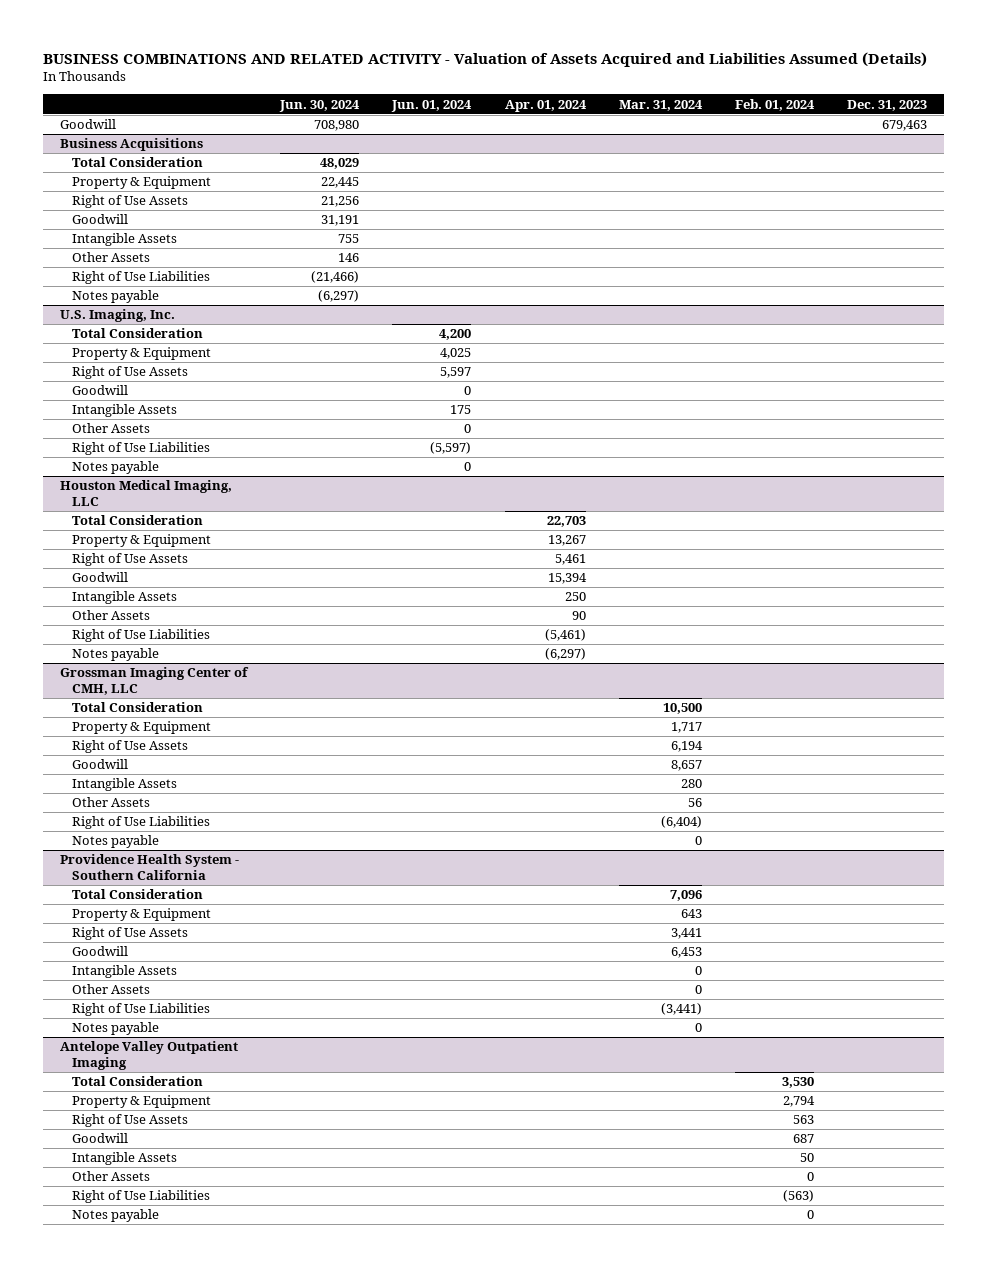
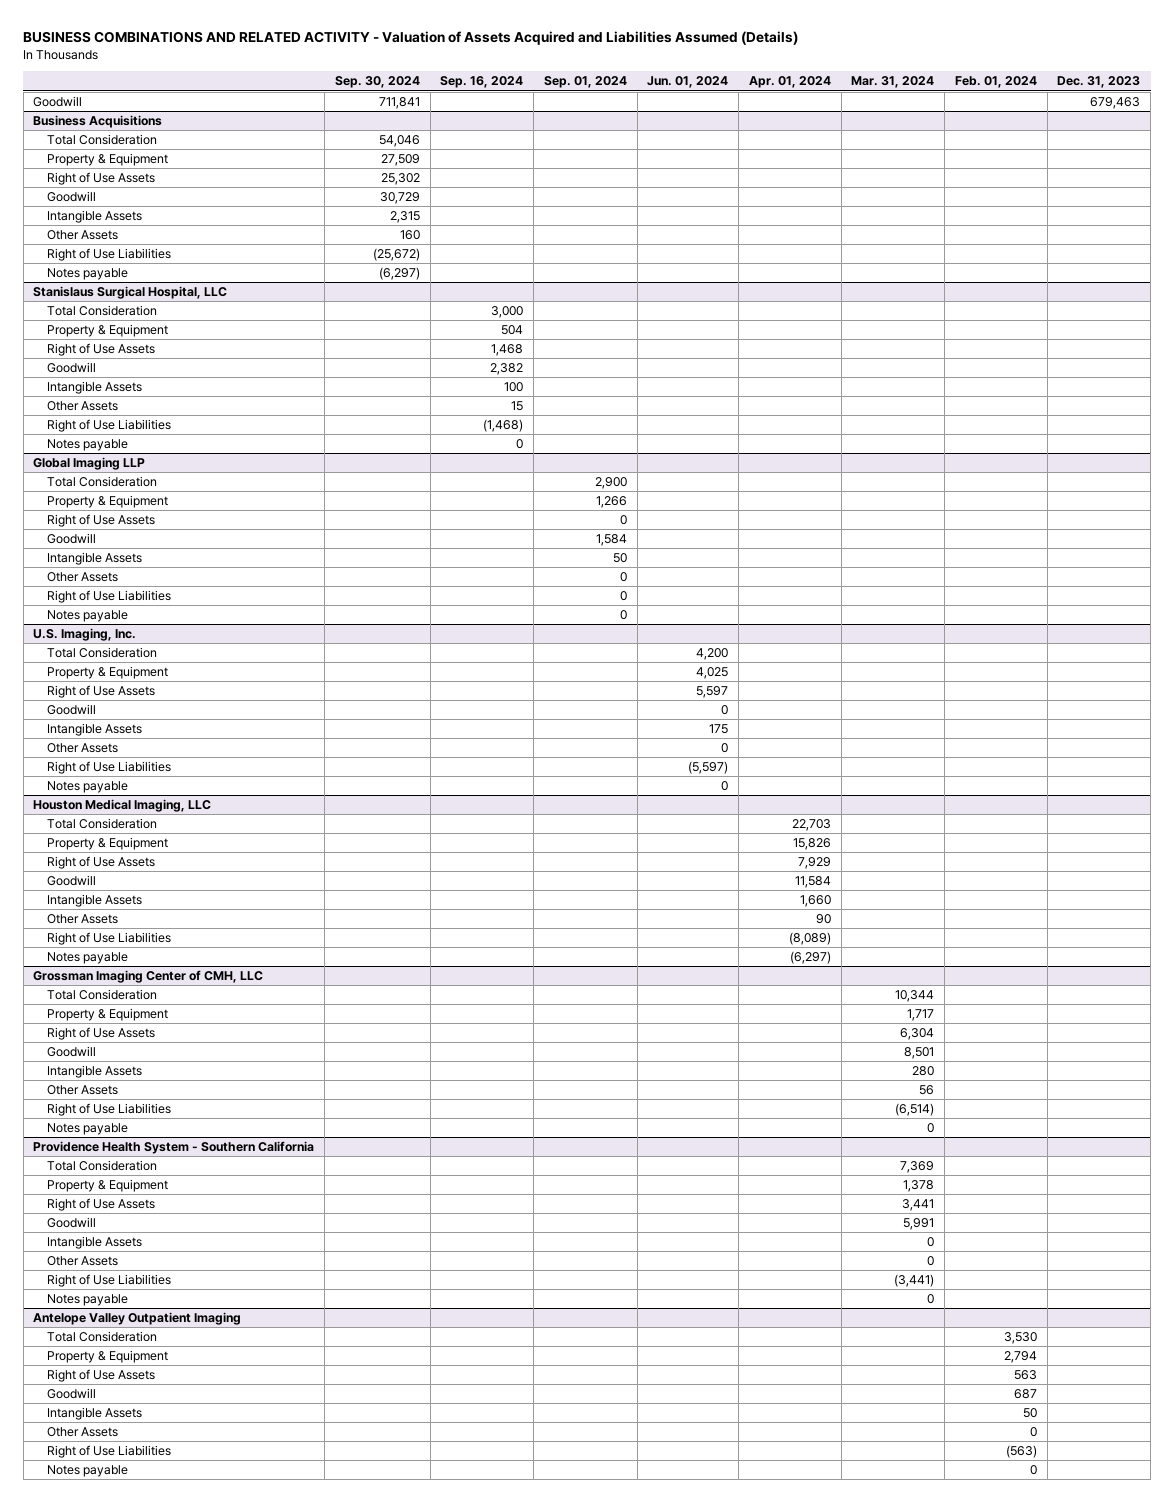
- | Jun. 30, 2024 | Jun. 01, 2024 | Apr. 01, 2024 | Mar. 31, 2024 | Feb. 01, 2024 | Dec. 31, 2023
+ | Sep. 30, 2024 | Sep. 16, 2024 | Sep. 01, 2024 | Jun. 01, 2024 | Apr. 01, 2024 | Mar. 31, 2024 | Feb. 01, 2024 | Dec. 31, 2023
+ Stanislaus Surgical Hospital, LLC
+ Total Consideration | | 3,000 | | | | | |
+ Property & Equipment | | 504 | | | | | |
+ Right of Use Assets | | 1,468 | | | | | |
+ Goodwill | | 2,382 | | | | | |
+ Intangible Assets | | 100 | | | | | |
+ Other Assets | | 15 | | | | | |
+ Right of Use Liabilities | | (1,468) | | | | | |
+ Notes payable | | 0 | | | | | |
+ Global Imaging LLP
+ Total Consideration | | | 2,900 | | | | |
+ Property & Equipment | | | 1,266 | | | | |
+ Right of Use Assets | | | 0 | | | | |
+ Goodwill | | | 1,584 | | | | |
+ Intangible Assets | | | 50 | | | | |
+ Other Assets | | | 0 | | | | |
+ Right of Use Liabilities | | | 0 | | | | |
+ Notes payable | | | 0 | | | | |
@ Houston Medical Imaging, LLC
- Property & Equipment | | | 13,267 | | |
- Right of Use Assets | | | 5,461 | | |
- Goodwill | | | 15,394 | | |
- Intangible Assets | | | 250 | | |
+ Property & Equipment | | | | | 15,826 | | |
+ Right of Use Assets | | | | | 7,929 | | |
+ Goodwill | | | | | 11,584 | | |
+ Intangible Assets | | | | | 1,660 | | |
- Right of Use Liabilities | | | (5,461) | | |
+ Right of Use Liabilities | | | | | (8,089) | | |
@ Grossman Imaging Center of CMH, LLC
- Total Consideration | | | | 10,500 | |
+ Total Consideration | | | | | | 10,344 | |
- Right of Use Assets | | | | 6,194 | |
- Goodwill | | | | 8,657 | |
+ Right of Use Assets | | | | | | 6,304 | |
+ Goodwill | | | | | | 8,501 | |
- Right of Use Liabilities | | | | (6,404) | |
+ Right of Use Liabilities | | | | | | (6,514) | |
@ Providence Health System - Southern California
- Total Consideration | | | | 7,096 | |
- Property & Equipment | | | | 643 | |
+ Total Consideration | | | | | | 7,369 | |
+ Property & Equipment | | | | | | 1,378 | |
- Goodwill | | | | 6,453 | |
+ Goodwill | | | | | | 5,991 | |

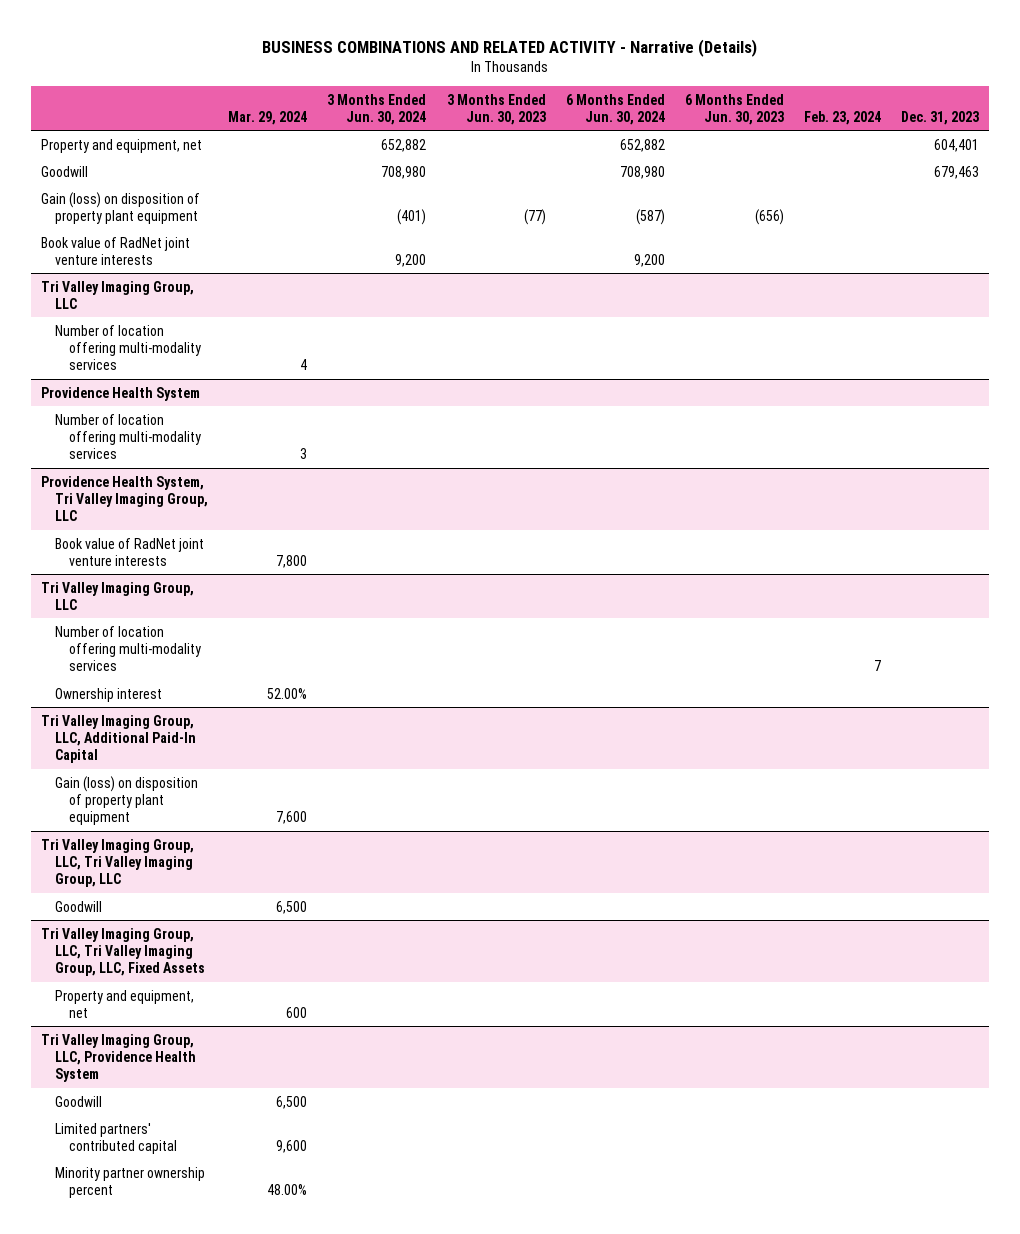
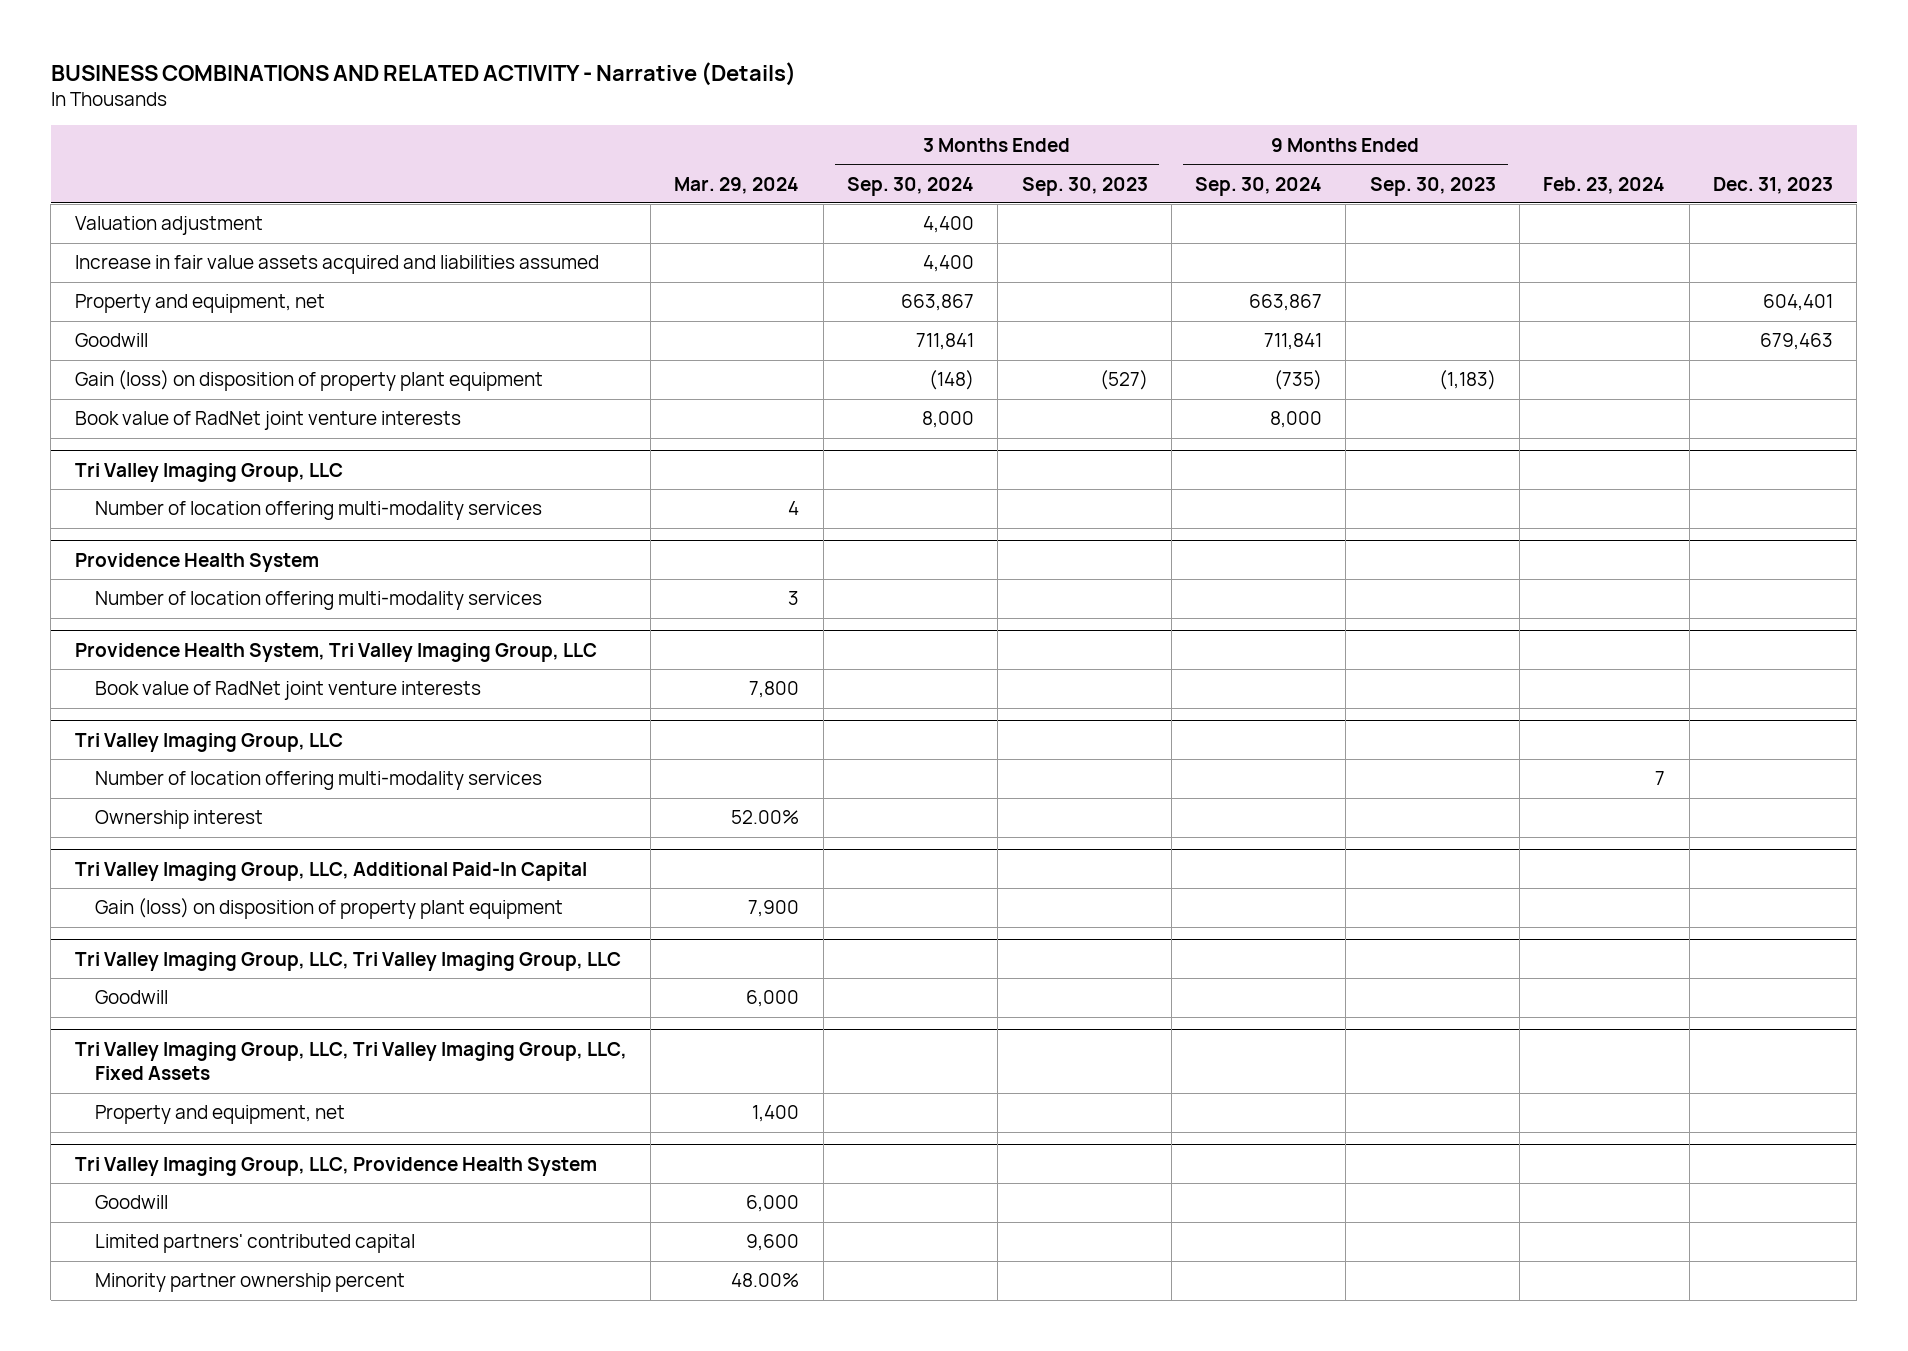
- | Mar. 29, 2024 | 3 Months Ended Jun. 30, 2024 | 3 Months Ended Jun. 30, 2023 | 6 Months Ended Jun. 30, 2024 | 6 Months Ended Jun. 30, 2023 | Feb. 23, 2024 | Dec. 31, 2023
+ | Mar. 29, 2024 | 3 Months Ended Sep. 30, 2024 | 3 Months Ended Sep. 30, 2023 | 9 Months Ended Sep. 30, 2024 | 9 Months Ended Sep. 30, 2023 | Feb. 23, 2024 | Dec. 31, 2023
+ Valuation adjustment | | 4,400 | | | | |
+ Increase in fair value assets acquired and liabilities assumed | | 4,400 | | | | |
@ Tri Valley Imaging Group, LLC, Additional Paid-In Capital
- Gain (loss) on disposition of property plant equipment | 7,600 | | | | | |
+ Gain (loss) on disposition of property plant equipment | 7,900 | | | | | |
@ Tri Valley Imaging Group, LLC, Tri Valley Imaging Group, LLC
- Goodwill | 6,500 | | | | | |
+ Goodwill | 6,000 | | | | | |
@ Tri Valley Imaging Group, LLC, Tri Valley Imaging Group, LLC, Fixed Assets
- Property and equipment, net | 600 | | | | | |
+ Property and equipment, net | 1,400 | | | | | |
@ Tri Valley Imaging Group, LLC, Providence Health System
- Goodwill | 6,500 | | | | | |
+ Goodwill | 6,000 | | | | | |

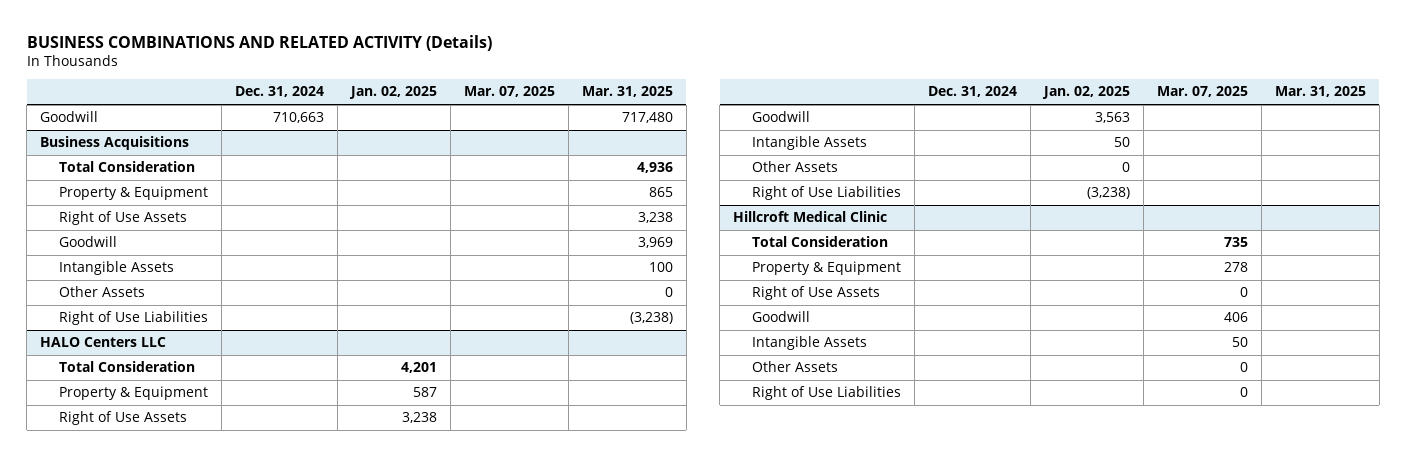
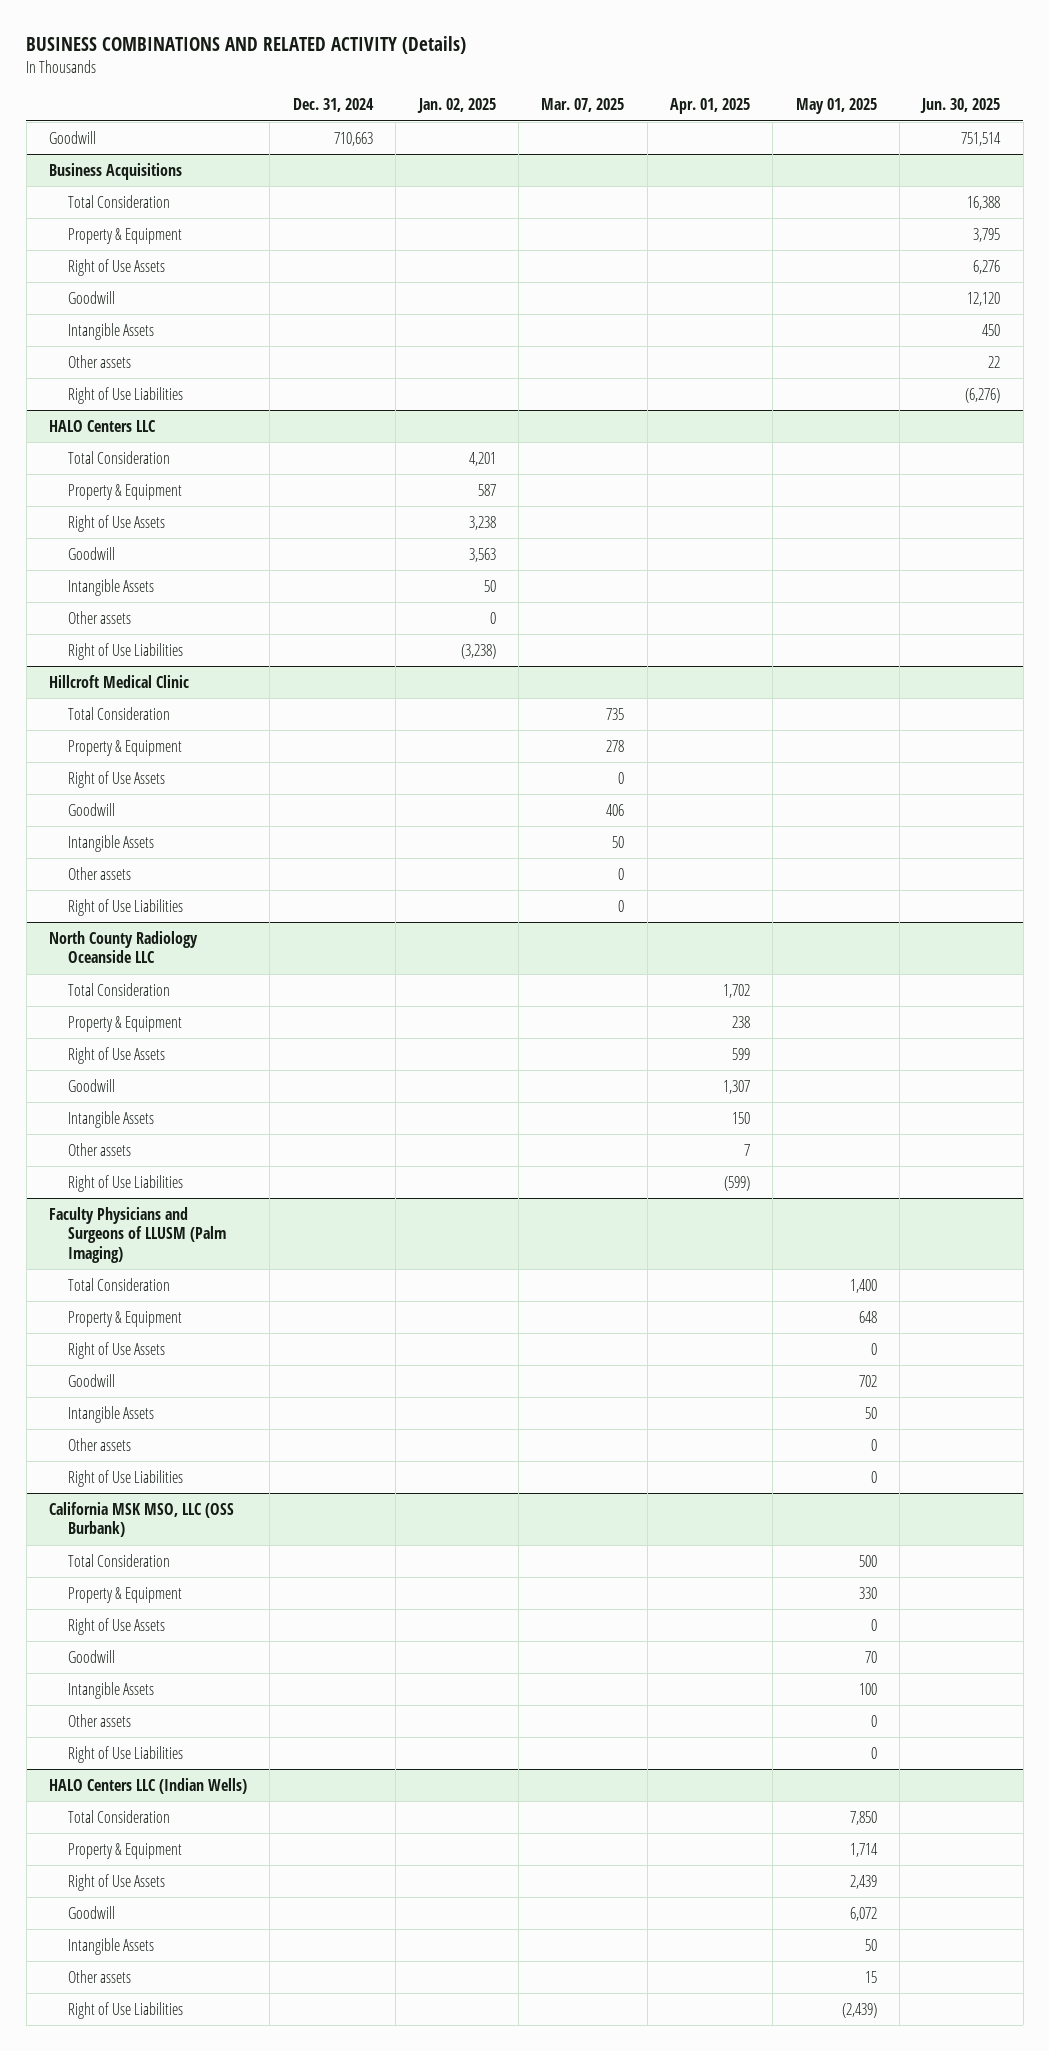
- | Dec. 31, 2024 | Jan. 02, 2025 | Mar. 07, 2025 | Mar. 31, 2025
+ | Dec. 31, 2024 | Jan. 02, 2025 | Mar. 07, 2025 | Apr. 01, 2025 | May 01, 2025 | Jun. 30, 2025
@ Business Acquisitions
- Other Assets | | | | 0
+ Other assets | | | | | | 22
@ HALO Centers LLC
- Other Assets | | 0 | |
+ Other assets | | 0 | | | |
@ Hillcroft Medical Clinic
- Other Assets | | | 0 |
+ Other assets | | | 0 | | |
+ North County Radiology Oceanside LLC
+ Total Consideration | | | | 1,702 | |
+ Property & Equipment | | | | 238 | |
+ Right of Use Assets | | | | 599 | |
+ Goodwill | | | | 1,307 | |
+ Intangible Assets | | | | 150 | |
+ Other assets | | | | 7 | |
+ Right of Use Liabilities | | | | (599) | |
+ Faculty Physicians and Surgeons of LLUSM (Palm Imaging)
+ Total Consideration | | | | | 1,400 |
+ Property & Equipment | | | | | 648 |
+ Right of Use Assets | | | | | 0 |
+ Goodwill | | | | | 702 |
+ Intangible Assets | | | | | 50 |
+ Other assets | | | | | 0 |
+ Right of Use Liabilities | | | | | 0 |
+ California MSK MSO, LLC (OSS Burbank)
+ Total Consideration | | | | | 500 |
+ Property & Equipment | | | | | 330 |
+ Right of Use Assets | | | | | 0 |
+ Goodwill | | | | | 70 |
+ Intangible Assets | | | | | 100 |
+ Other assets | | | | | 0 |
+ Right of Use Liabilities | | | | | 0 |
+ HALO Centers LLC (Indian Wells)
+ Total Consideration | | | | | 7,850 |
+ Property & Equipment | | | | | 1,714 |
+ Right of Use Assets | | | | | 2,439 |
+ Goodwill | | | | | 6,072 |
+ Intangible Assets | | | | | 50 |
+ Other assets | | | | | 15 |
+ Right of Use Liabilities | | | | | (2,439) |

